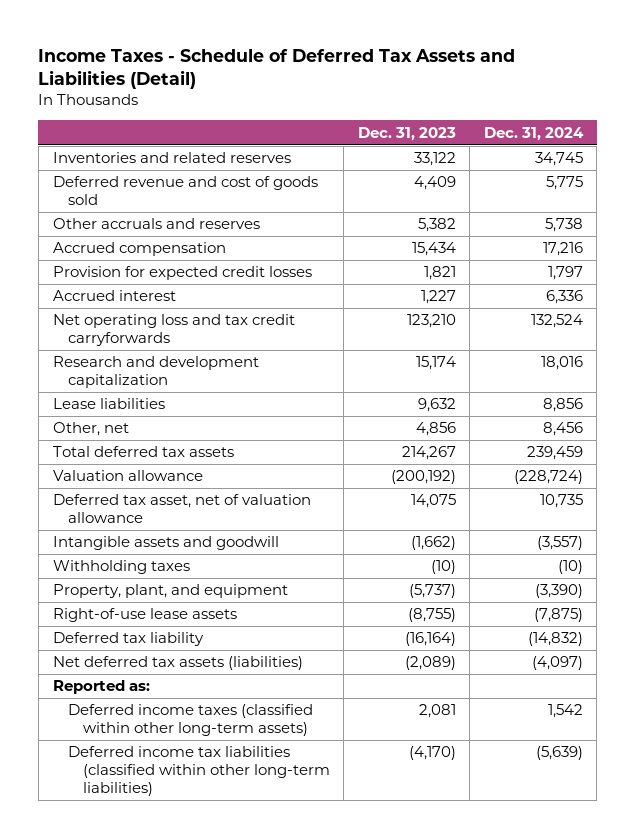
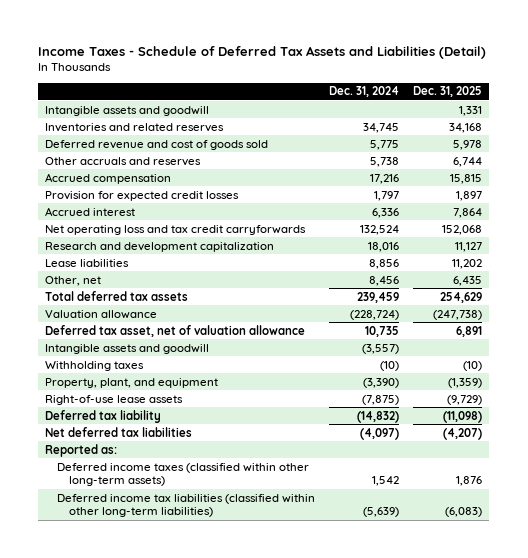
- | Dec. 31, 2023 | Dec. 31, 2024
+ | Dec. 31, 2024 | Dec. 31, 2025
+ Intangible assets and goodwill | | 1,331
- Net deferred tax assets (liabilities) | (2,089) | (4,097)
+ Net deferred tax liabilities | (4,097) | (4,207)

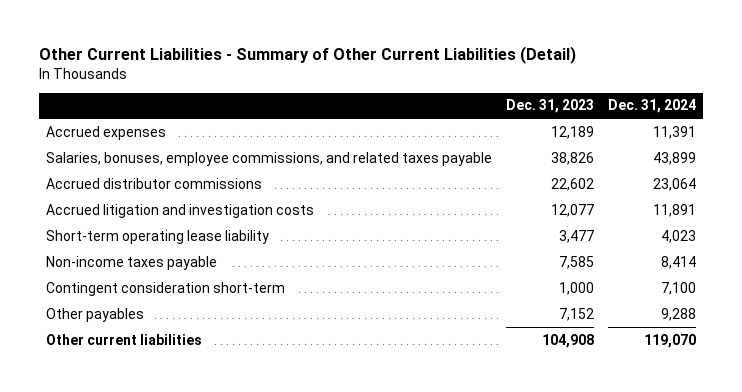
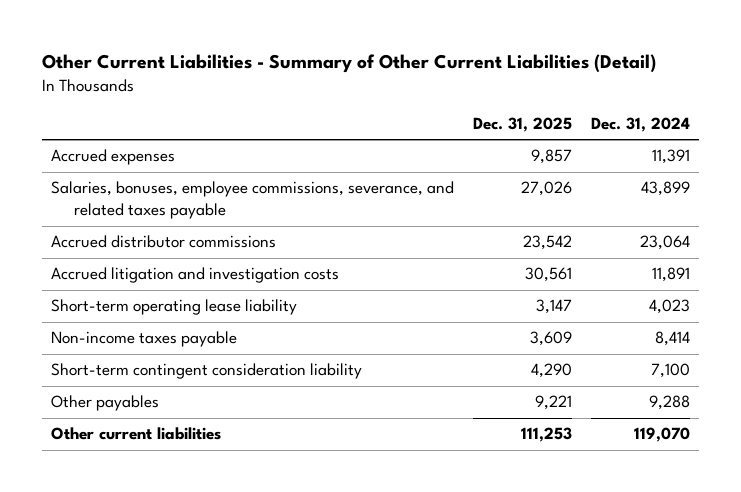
- | Dec. 31, 2023 | Dec. 31, 2024
+ | Dec. 31, 2025 | Dec. 31, 2024
- Salaries, bonuses, employee commissions, and related taxes payable | 38,826 | 43,899
+ Salaries, bonuses, employee commissions, severance, and related taxes payable | 27,026 | 43,899
- Contingent consideration short-term | 1,000 | 7,100
+ Short-term contingent consideration liability | 4,290 | 7,100

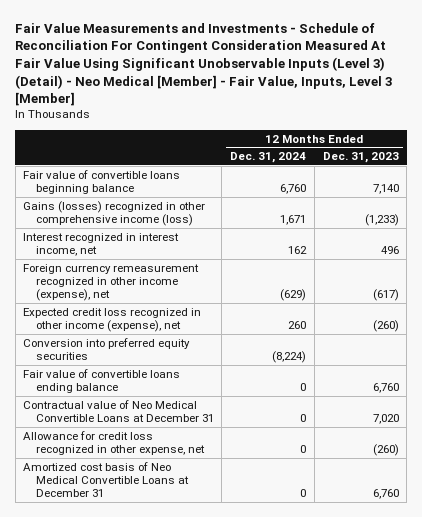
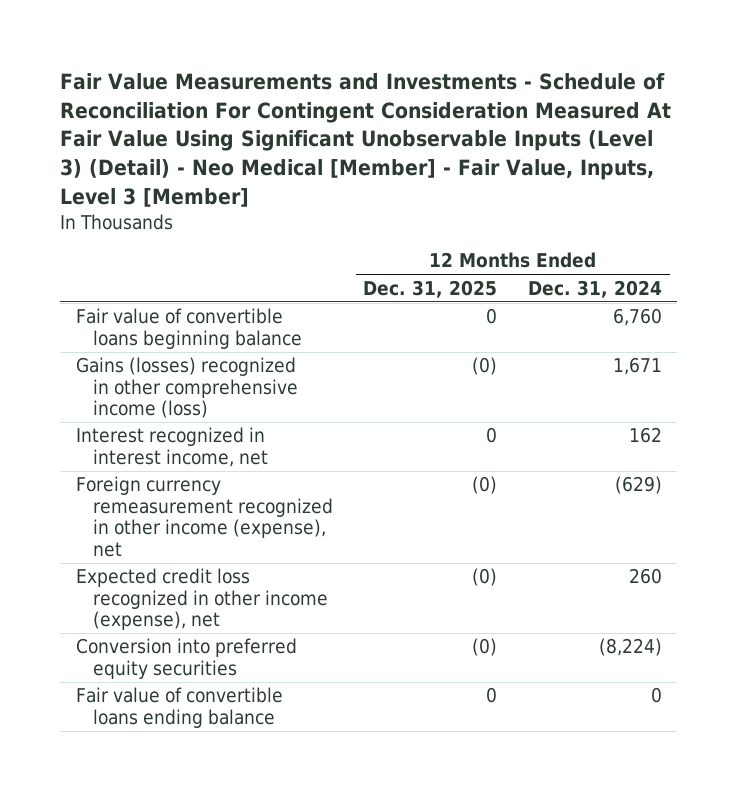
- | 12 Months Ended Dec. 31, 2024 | 12 Months Ended Dec. 31, 2023
+ | 12 Months Ended Dec. 31, 2025 | 12 Months Ended Dec. 31, 2024
- Contractual value of Neo Medical Convertible Loans at December 31 | 0 | 7,020
- Allowance for credit loss recognized in other expense, net | 0 | (260)
- Amortized cost basis of Neo Medical Convertible Loans at December 31 | 0 | 6,760

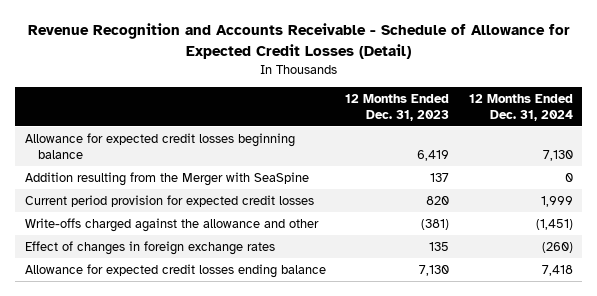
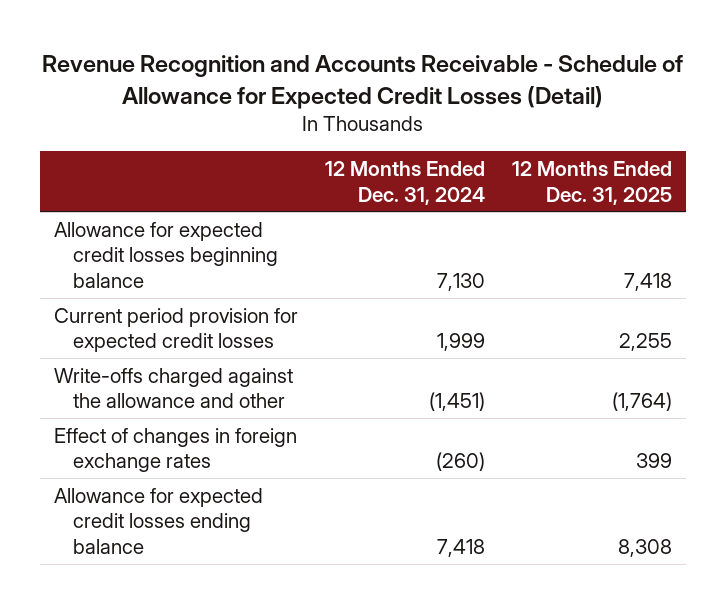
- | 12 Months Ended Dec. 31, 2023 | 12 Months Ended Dec. 31, 2024
+ | 12 Months Ended Dec. 31, 2024 | 12 Months Ended Dec. 31, 2025
- Addition resulting from the Merger with SeaSpine | 137 | 0

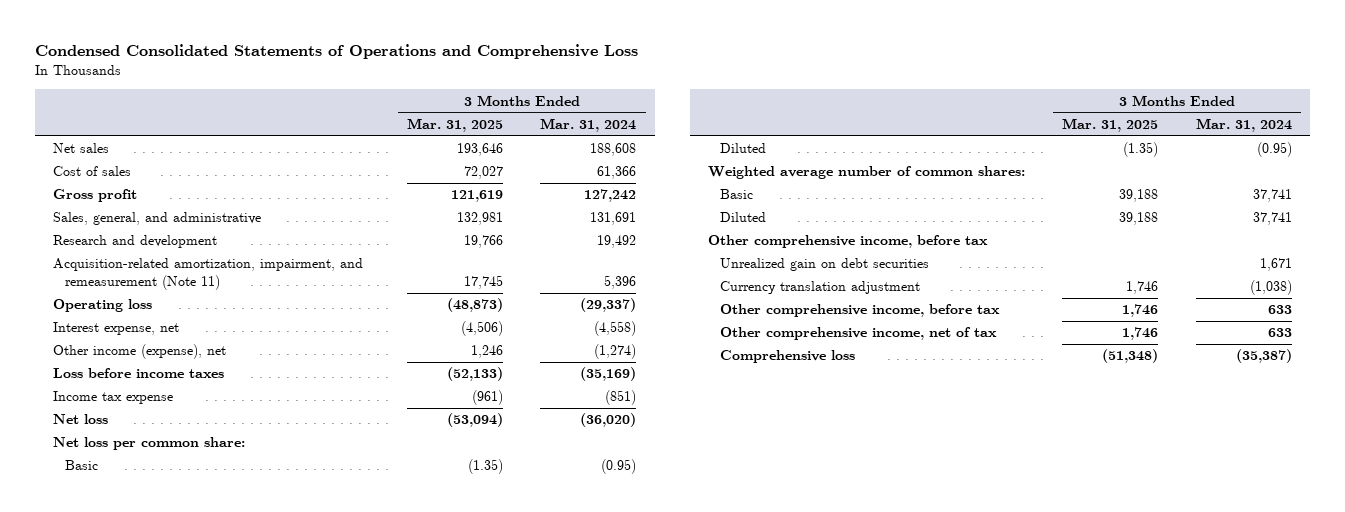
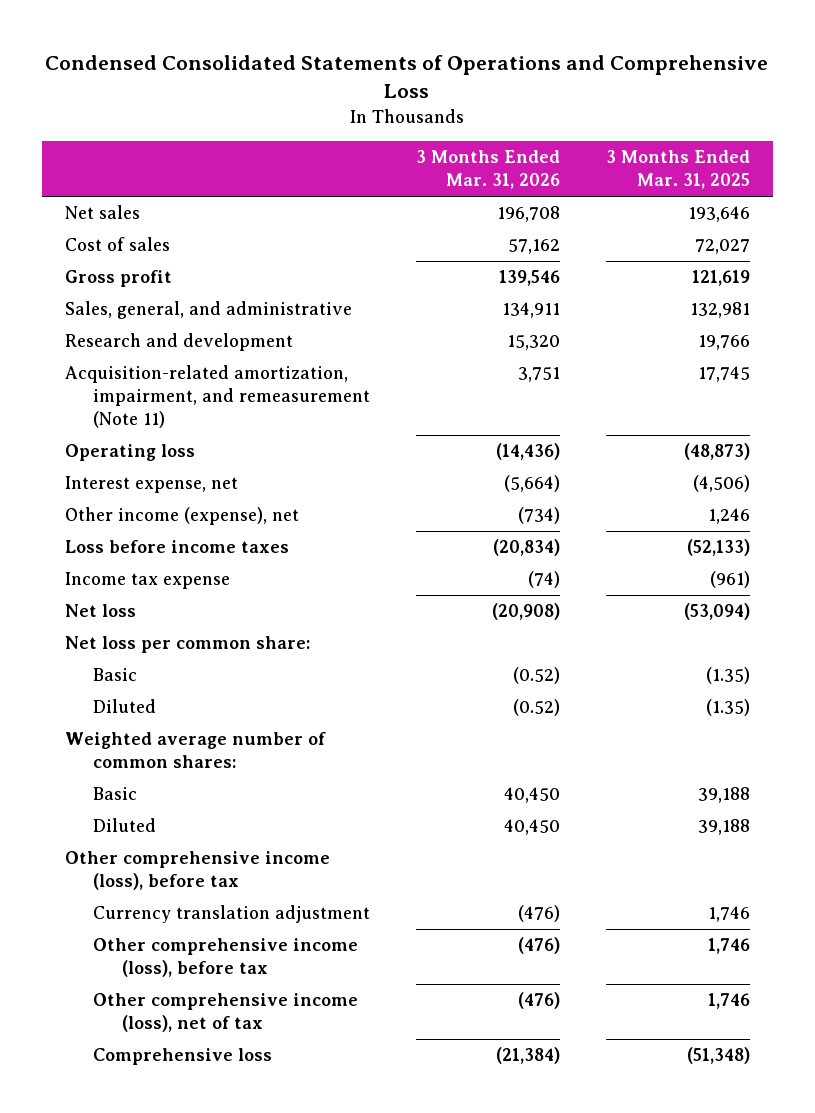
- | 3 Months Ended Mar. 31, 2025 | 3 Months Ended Mar. 31, 2024
+ | 3 Months Ended Mar. 31, 2026 | 3 Months Ended Mar. 31, 2025
- Other comprehensive income, before tax
- Unrealized gain on debt securities | | 1,671
+ Other comprehensive income (loss), before tax
- Other comprehensive income, before tax | 1,746 | 633
- Other comprehensive income, net of tax | 1,746 | 633
+ Other comprehensive income (loss), before tax | (476) | 1,746
+ Other comprehensive income (loss), net of tax | (476) | 1,746

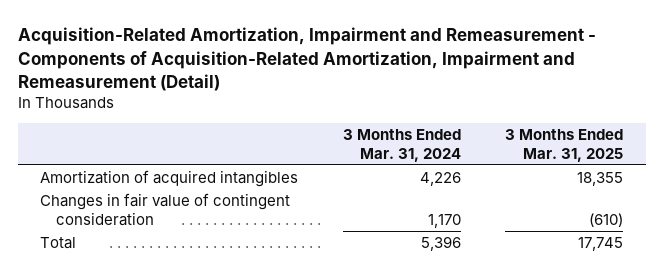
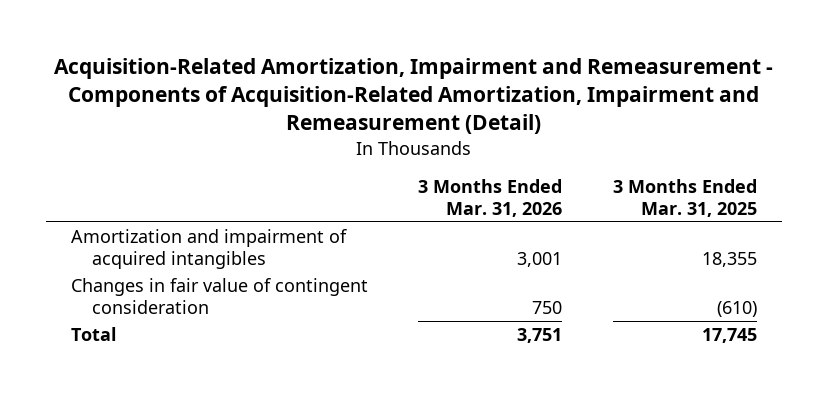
- | 3 Months Ended Mar. 31, 2024 | 3 Months Ended Mar. 31, 2025
+ | 3 Months Ended Mar. 31, 2026 | 3 Months Ended Mar. 31, 2025
- Amortization of acquired intangibles | 4,226 | 18,355
+ Amortization and impairment of acquired intangibles | 3,001 | 18,355

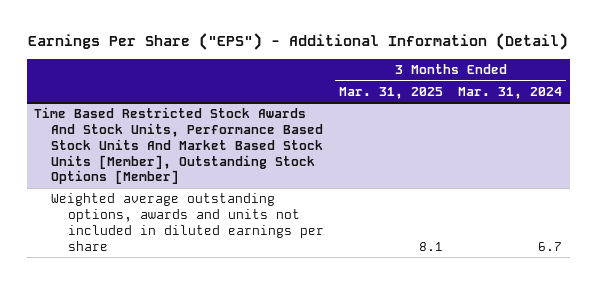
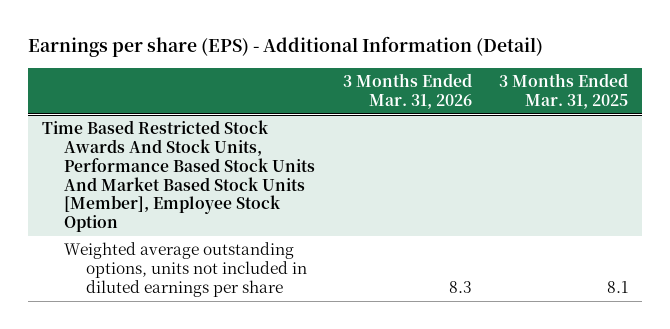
- Earnings Per Share ("EPS") - Additional Information (Detail)
+ Earnings per share (EPS) - Additional Information (Detail)
- | 3 Months Ended Mar. 31, 2025 | 3 Months Ended Mar. 31, 2024
+ | 3 Months Ended Mar. 31, 2026 | 3 Months Ended Mar. 31, 2025
- Time Based Restricted Stock Awards And Stock Units, Performance Based Stock Units And Market Based Stock Units [Member], Outstanding Stock Options [Member]
- Weighted average outstanding options, awards and units not included in diluted earnings per share | 8.1 | 6.7
+ Time Based Restricted Stock Awards And Stock Units, Performance Based Stock Units And Market Based Stock Units [Member], Employee Stock Option
+ Weighted average outstanding options, units not included in diluted earnings per share | 8.3 | 8.1

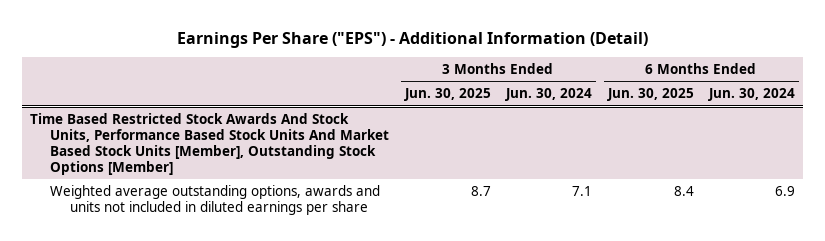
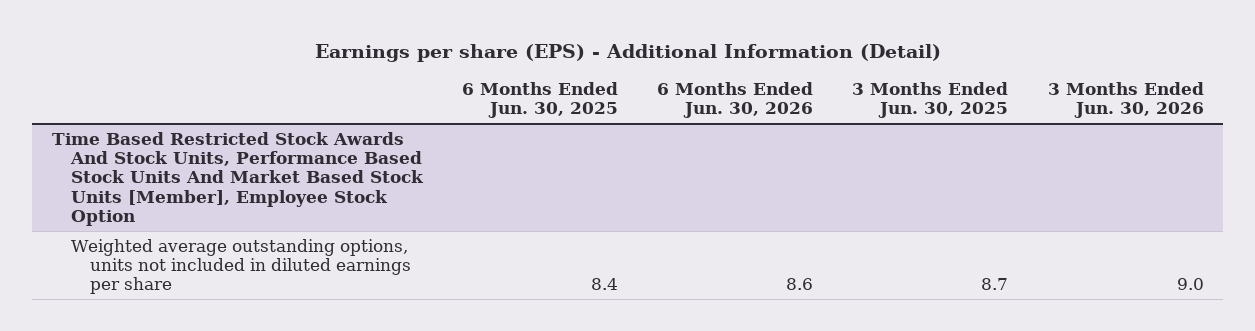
- Earnings Per Share ("EPS") - Additional Information (Detail)
+ Earnings per share (EPS) - Additional Information (Detail)
- | 3 Months Ended Jun. 30, 2025 | 3 Months Ended Jun. 30, 2024 | 6 Months Ended Jun. 30, 2025 | 6 Months Ended Jun. 30, 2024
+ | 6 Months Ended Jun. 30, 2025 | 6 Months Ended Jun. 30, 2026 | 3 Months Ended Jun. 30, 2025 | 3 Months Ended Jun. 30, 2026
- Time Based Restricted Stock Awards And Stock Units, Performance Based Stock Units And Market Based Stock Units [Member], Outstanding Stock Options [Member]
- Weighted average outstanding options, awards and units not included in diluted earnings per share | 8.7 | 7.1 | 8.4 | 6.9
+ Time Based Restricted Stock Awards And Stock Units, Performance Based Stock Units And Market Based Stock Units [Member], Employee Stock Option
+ Weighted average outstanding options, units not included in diluted earnings per share | 8.4 | 8.6 | 8.7 | 9.0

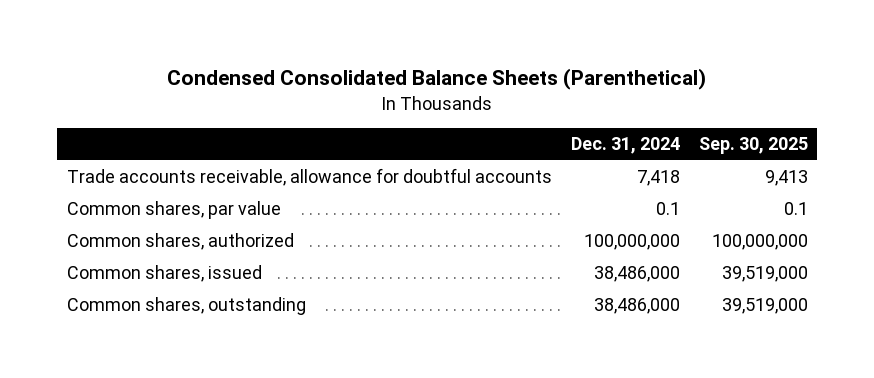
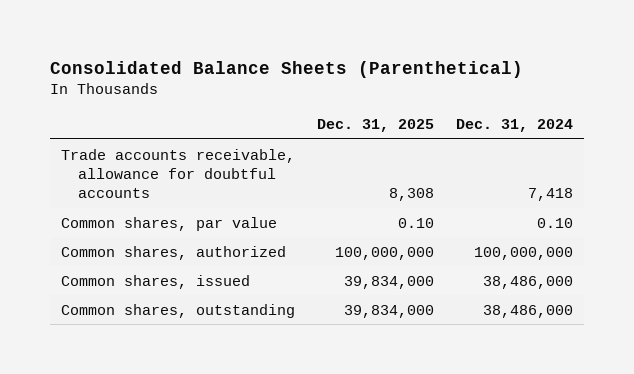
- Condensed Consolidated Balance Sheets (Parenthetical)
+ Consolidated Balance Sheets (Parenthetical)
- | Dec. 31, 2024 | Sep. 30, 2025
+ | Dec. 31, 2025 | Dec. 31, 2024
- Common shares, par value | 0.1 | 0.1
+ Common shares, par value | 0.10 | 0.10

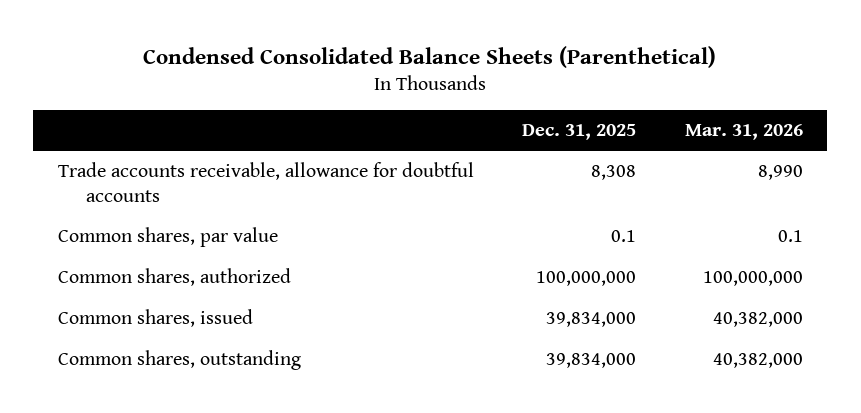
- Consolidated Balance Sheets (Parenthetical)
+ Condensed Consolidated Balance Sheets (Parenthetical)
- | Dec. 31, 2025 | Dec. 31, 2024
+ | Dec. 31, 2025 | Mar. 31, 2026
- Common shares, par value | 0.10 | 0.10
+ Common shares, par value | 0.1 | 0.1

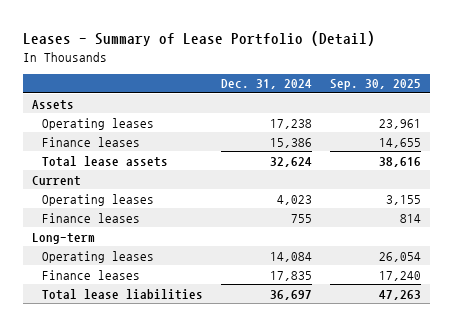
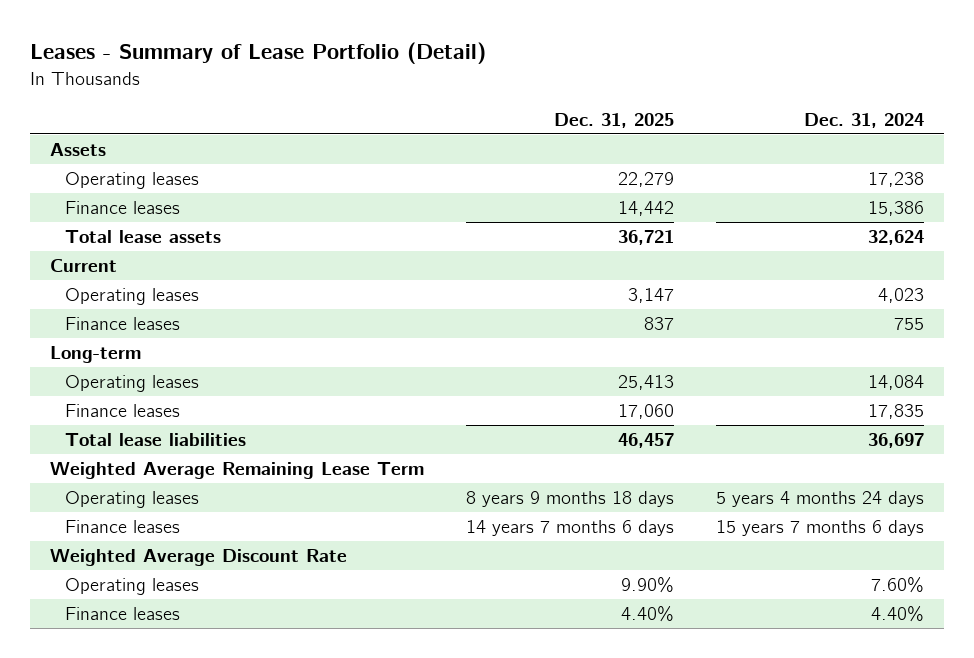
- | Dec. 31, 2024 | Sep. 30, 2025
+ | Dec. 31, 2025 | Dec. 31, 2024
+ Weighted Average Remaining Lease Term
+ Operating leases | 8 years 9 months 18 days | 5 years 4 months 24 days
+ Finance leases | 14 years 7 months 6 days | 15 years 7 months 6 days
+ Weighted Average Discount Rate
+ Operating leases | 9.90% | 7.60%
+ Finance leases | 4.40% | 4.40%

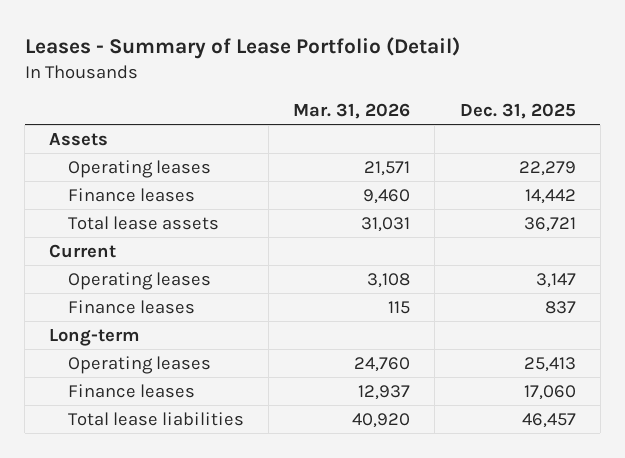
- | Dec. 31, 2025 | Dec. 31, 2024
+ | Mar. 31, 2026 | Dec. 31, 2025
- Weighted Average Remaining Lease Term
- Operating leases | 8 years 9 months 18 days | 5 years 4 months 24 days
- Finance leases | 14 years 7 months 6 days | 15 years 7 months 6 days
- Weighted Average Discount Rate
- Operating leases | 9.90% | 7.60%
- Finance leases | 4.40% | 4.40%

